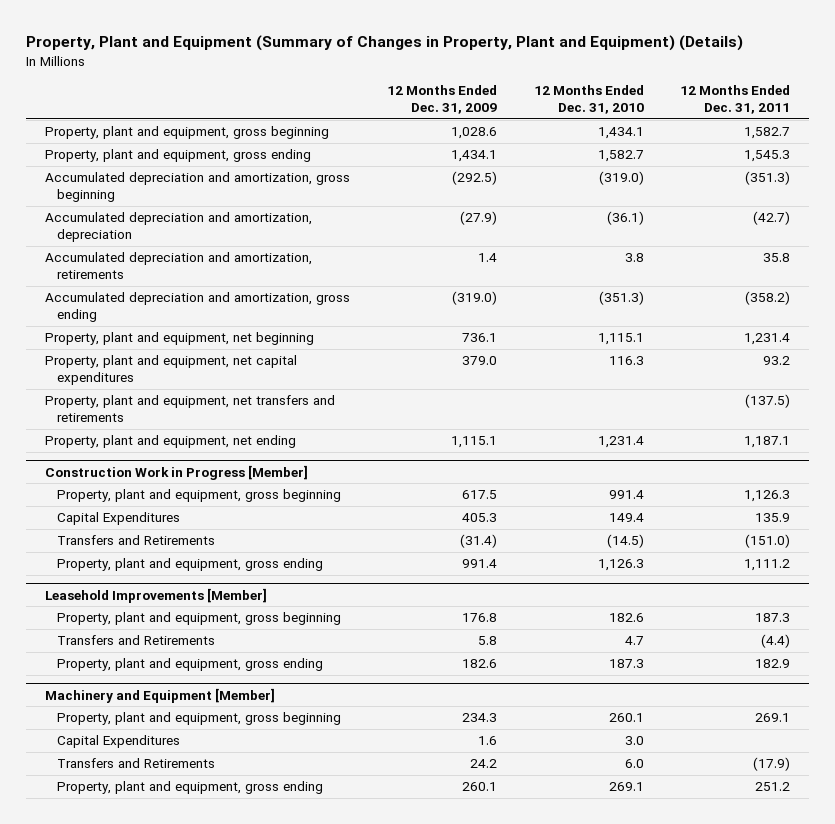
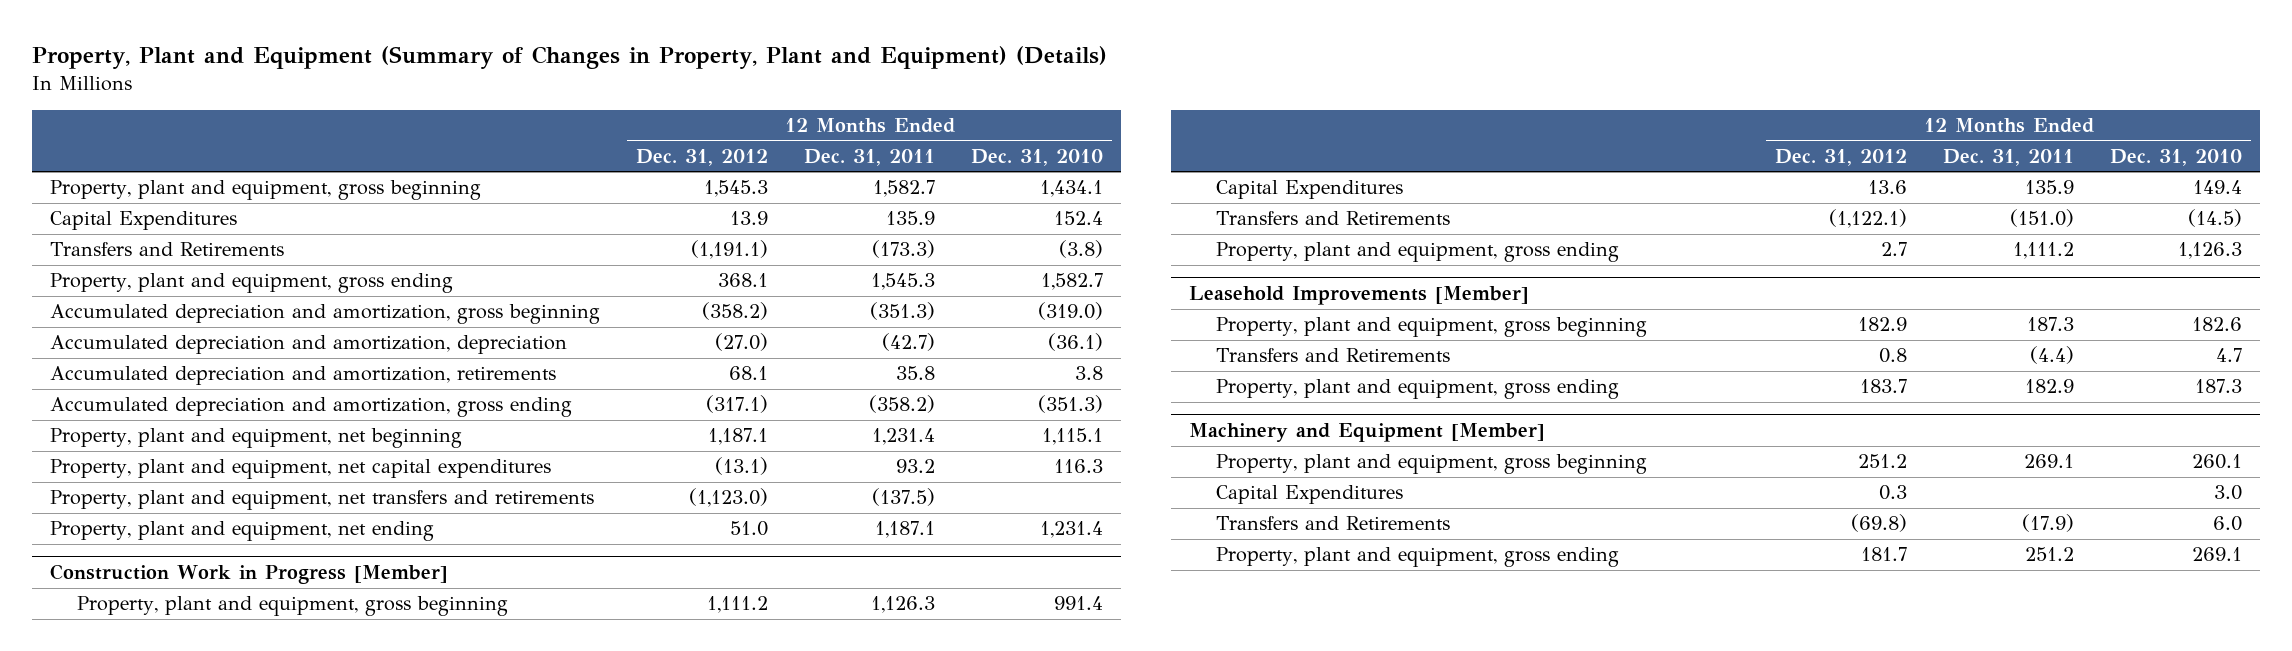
- | 12 Months Ended Dec. 31, 2009 | 12 Months Ended Dec. 31, 2010 | 12 Months Ended Dec. 31, 2011
+ | 12 Months Ended Dec. 31, 2012 | 12 Months Ended Dec. 31, 2011 | 12 Months Ended Dec. 31, 2010
+ Capital Expenditures | 13.9 | 135.9 | 152.4
+ Transfers and Retirements | (1,191.1) | (173.3) | (3.8)

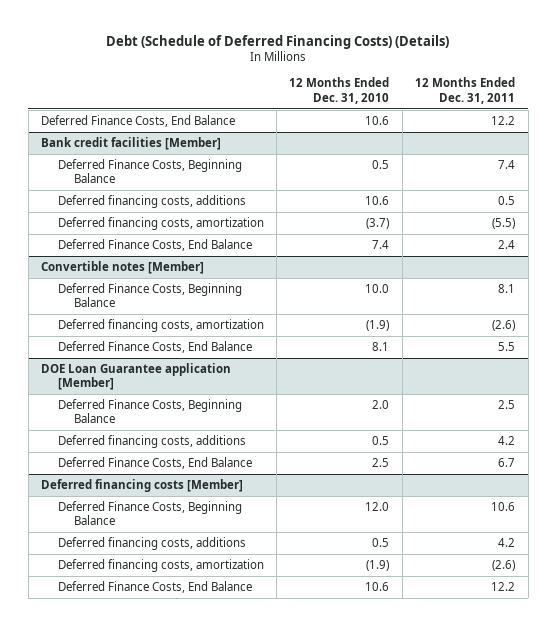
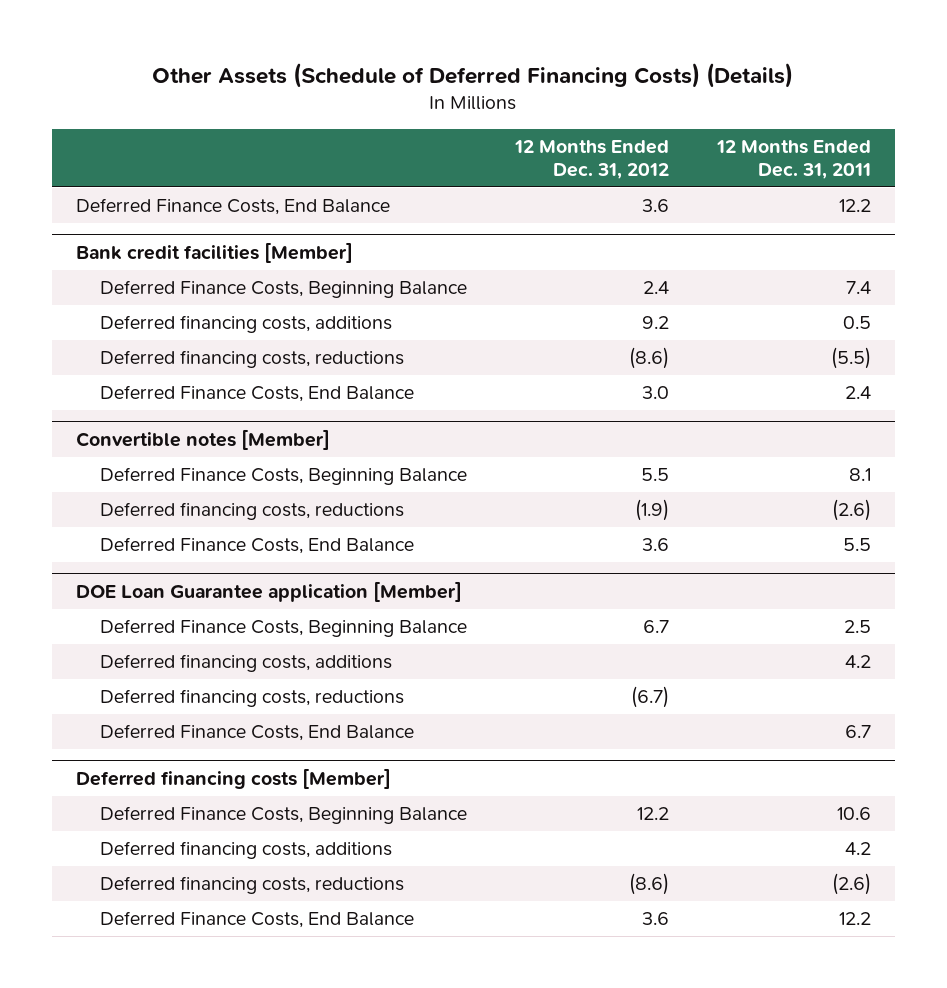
- Debt (Schedule of Deferred Financing Costs) (Details)
+ Other Assets (Schedule of Deferred Financing Costs) (Details)
- | 12 Months Ended Dec. 31, 2010 | 12 Months Ended Dec. 31, 2011
+ | 12 Months Ended Dec. 31, 2012 | 12 Months Ended Dec. 31, 2011
@ Bank credit facilities [Member]
- Deferred financing costs, amortization | (3.7) | (5.5)
+ Deferred financing costs, reductions | (8.6) | (5.5)
@ Convertible notes [Member]
- Deferred financing costs, amortization | (1.9) | (2.6)
+ Deferred financing costs, reductions | (1.9) | (2.6)
@ DOE Loan Guarantee application [Member]
+ Deferred financing costs, reductions | (6.7) |
@ Deferred financing costs [Member]
- Deferred financing costs, amortization | (1.9) | (2.6)
+ Deferred financing costs, reductions | (8.6) | (2.6)

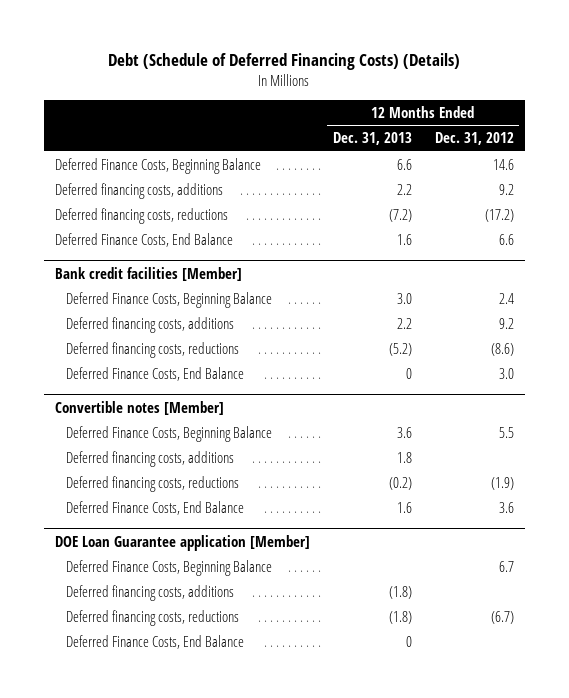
- Other Assets (Schedule of Deferred Financing Costs) (Details)
+ Debt (Schedule of Deferred Financing Costs) (Details)
- | 12 Months Ended Dec. 31, 2012 | 12 Months Ended Dec. 31, 2011
+ | 12 Months Ended Dec. 31, 2013 | 12 Months Ended Dec. 31, 2012
- Deferred Finance Costs, End Balance | 3.6 | 12.2
+ Deferred Finance Costs, Beginning Balance | 6.6 | 14.6
+ Deferred financing costs, additions | 2.2 | 9.2
+ Deferred financing costs, reductions | (7.2) | (17.2)
+ Deferred Finance Costs, End Balance | 1.6 | 6.6
@ Convertible notes [Member]
+ Deferred financing costs, additions | 1.8 |
- Deferred financing costs [Member]
- Deferred Finance Costs, Beginning Balance | 12.2 | 10.6
- Deferred financing costs, additions | | 4.2
- Deferred financing costs, reductions | (8.6) | (2.6)
- Deferred Finance Costs, End Balance | 3.6 | 12.2

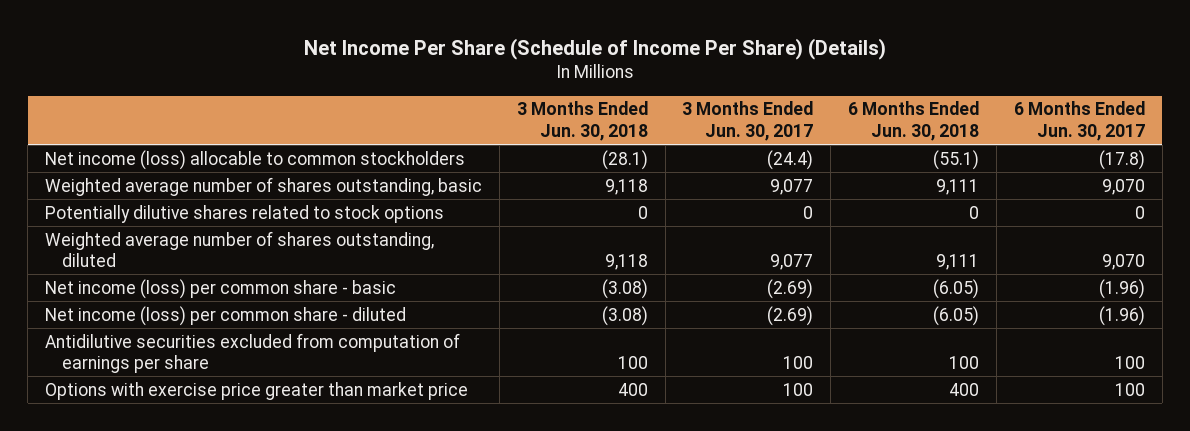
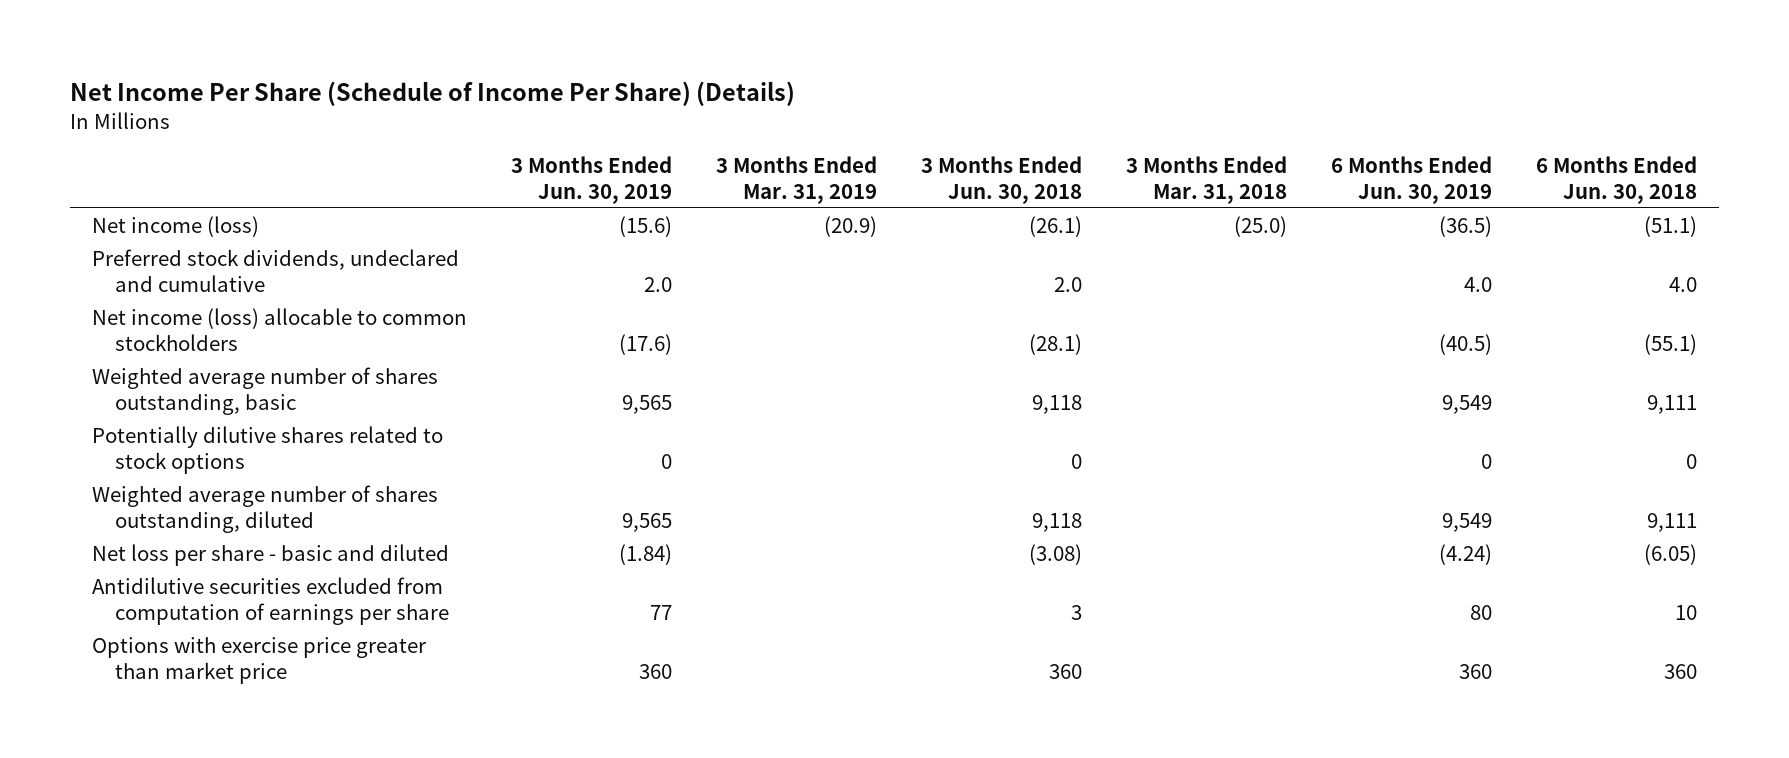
- | 3 Months Ended Jun. 30, 2018 | 3 Months Ended Jun. 30, 2017 | 6 Months Ended Jun. 30, 2018 | 6 Months Ended Jun. 30, 2017
+ | 3 Months Ended Jun. 30, 2019 | 3 Months Ended Mar. 31, 2019 | 3 Months Ended Jun. 30, 2018 | 3 Months Ended Mar. 31, 2018 | 6 Months Ended Jun. 30, 2019 | 6 Months Ended Jun. 30, 2018
+ Net income (loss) | (15.6) | (20.9) | (26.1) | (25.0) | (36.5) | (51.1)
+ Preferred stock dividends, undeclared and cumulative | 2.0 | | 2.0 | | 4.0 | 4.0
- Net income (loss) per common share - basic | (3.08) | (2.69) | (6.05) | (1.96)
- Net income (loss) per common share - diluted | (3.08) | (2.69) | (6.05) | (1.96)
- Antidilutive securities excluded from computation of earnings per share | 100 | 100 | 100 | 100
- Options with exercise price greater than market price | 400 | 100 | 400 | 100
+ Net loss per share - basic and diluted | (1.84) | | (3.08) | | (4.24) | (6.05)
+ Antidilutive securities excluded from computation of earnings per share | 77 | | 3 | | 80 | 10
+ Options with exercise price greater than market price | 360 | | 360 | | 360 | 360

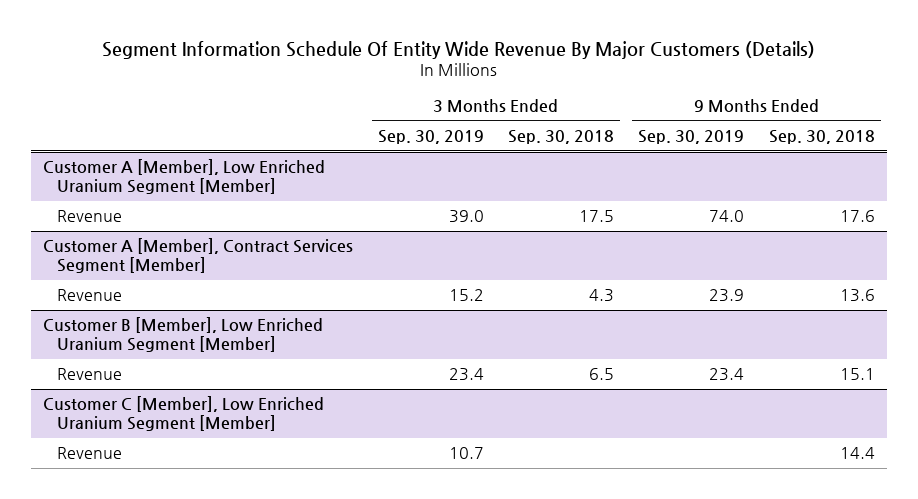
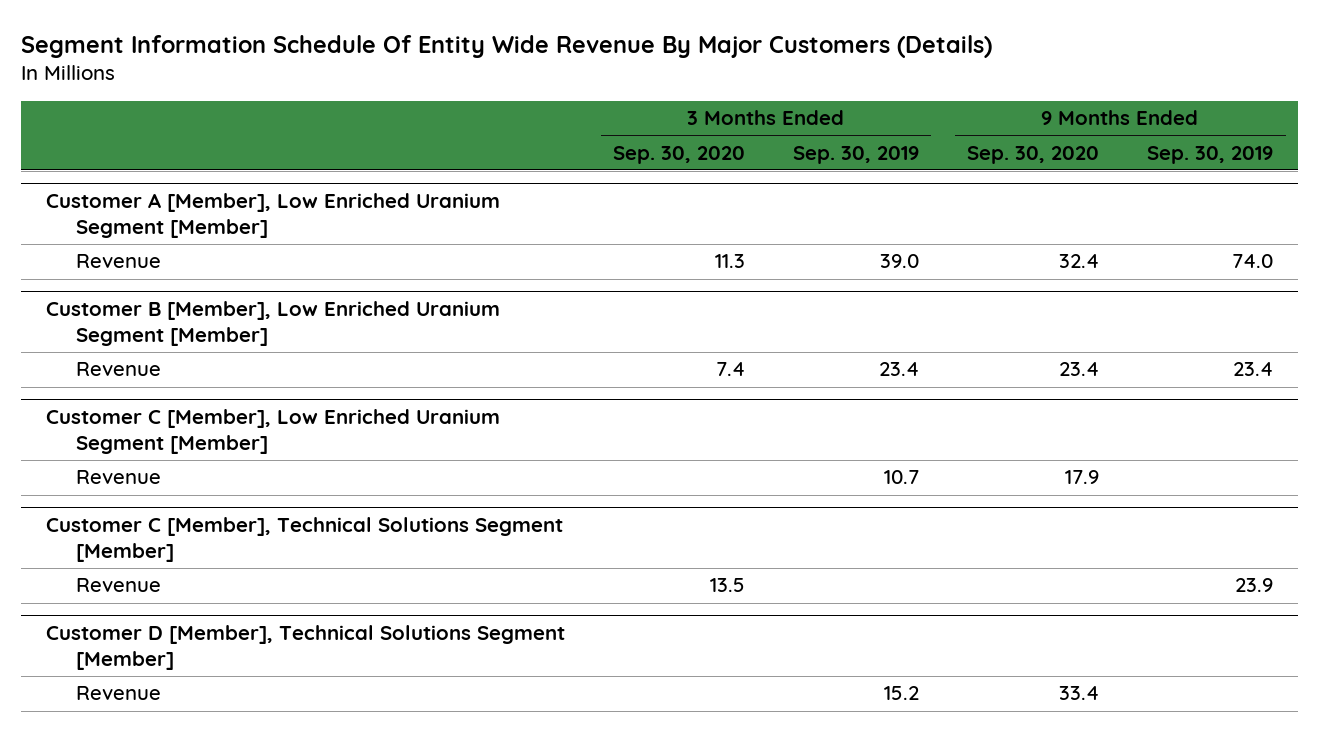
- | 3 Months Ended Sep. 30, 2019 | 3 Months Ended Sep. 30, 2018 | 9 Months Ended Sep. 30, 2019 | 9 Months Ended Sep. 30, 2018
+ | 3 Months Ended Sep. 30, 2020 | 3 Months Ended Sep. 30, 2019 | 9 Months Ended Sep. 30, 2020 | 9 Months Ended Sep. 30, 2019
- Customer A [Member], Contract Services Segment [Member]
- Revenue | 15.2 | 4.3 | 23.9 | 13.6
+ Customer C [Member], Technical Solutions Segment [Member]
+ Revenue | 13.5 | | | 23.9
+ Customer D [Member], Technical Solutions Segment [Member]
+ Revenue | | 15.2 | 33.4 |

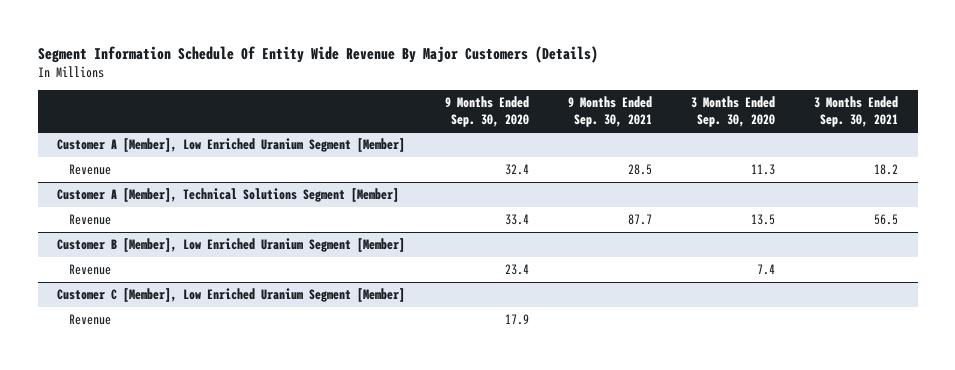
- | 3 Months Ended Sep. 30, 2020 | 3 Months Ended Sep. 30, 2019 | 9 Months Ended Sep. 30, 2020 | 9 Months Ended Sep. 30, 2019
+ | 9 Months Ended Sep. 30, 2020 | 9 Months Ended Sep. 30, 2021 | 3 Months Ended Sep. 30, 2020 | 3 Months Ended Sep. 30, 2021
+ Customer A [Member], Technical Solutions Segment [Member]
+ Revenue | 33.4 | 87.7 | 13.5 | 56.5
- Customer C [Member], Technical Solutions Segment [Member]
- Revenue | 13.5 | | | 23.9
- Customer D [Member], Technical Solutions Segment [Member]
- Revenue | | 15.2 | 33.4 |

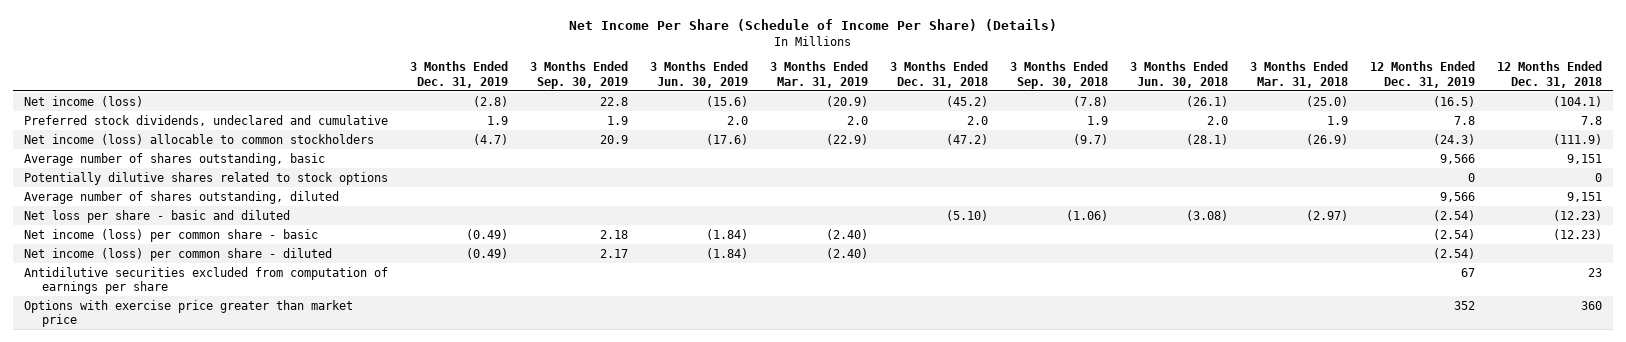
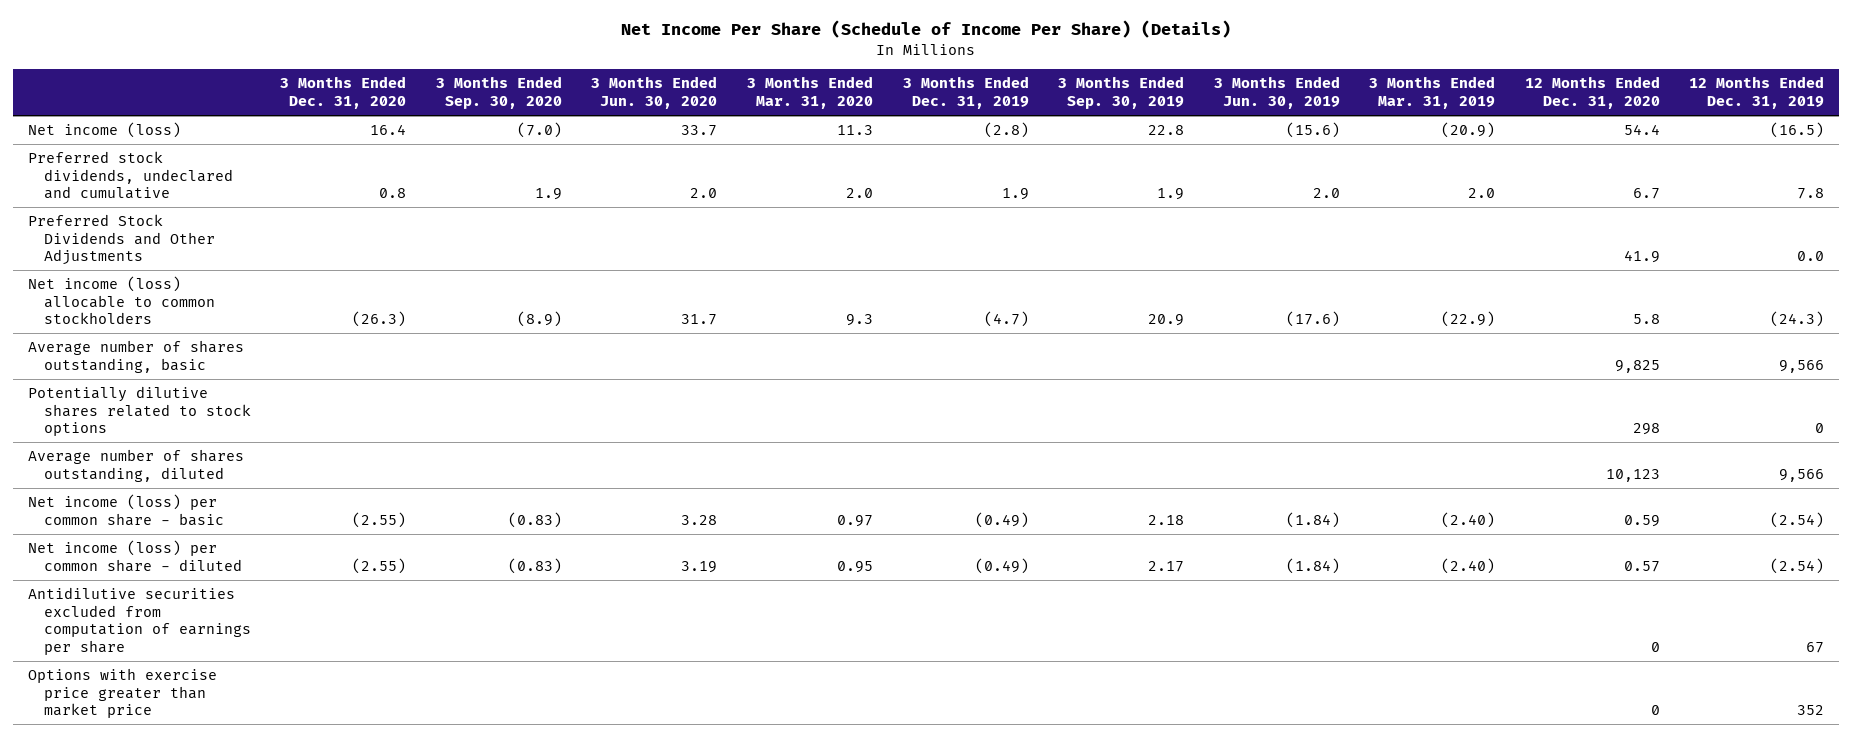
- | 3 Months Ended Dec. 31, 2019 | 3 Months Ended Sep. 30, 2019 | 3 Months Ended Jun. 30, 2019 | 3 Months Ended Mar. 31, 2019 | 3 Months Ended Dec. 31, 2018 | 3 Months Ended Sep. 30, 2018 | 3 Months Ended Jun. 30, 2018 | 3 Months Ended Mar. 31, 2018 | 12 Months Ended Dec. 31, 2019 | 12 Months Ended Dec. 31, 2018
+ | 3 Months Ended Dec. 31, 2020 | 3 Months Ended Sep. 30, 2020 | 3 Months Ended Jun. 30, 2020 | 3 Months Ended Mar. 31, 2020 | 3 Months Ended Dec. 31, 2019 | 3 Months Ended Sep. 30, 2019 | 3 Months Ended Jun. 30, 2019 | 3 Months Ended Mar. 31, 2019 | 12 Months Ended Dec. 31, 2020 | 12 Months Ended Dec. 31, 2019
+ Preferred Stock Dividends and Other Adjustments | | | | | | | | | 41.9 | 0.0
- Net loss per share - basic and diluted | | | | | (5.10) | (1.06) | (3.08) | (2.97) | (2.54) | (12.23)

